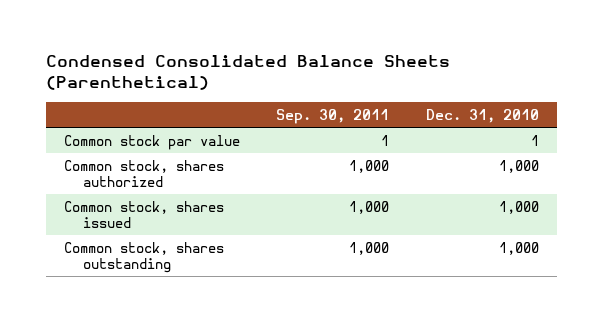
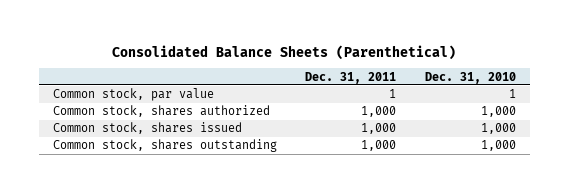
- Condensed Consolidated Balance Sheets (Parenthetical)
+ Consolidated Balance Sheets (Parenthetical)
- | Sep. 30, 2011 | Dec. 31, 2010
+ | Dec. 31, 2011 | Dec. 31, 2010
- Common stock par value | 1 | 1
+ Common stock, par value | 1 | 1

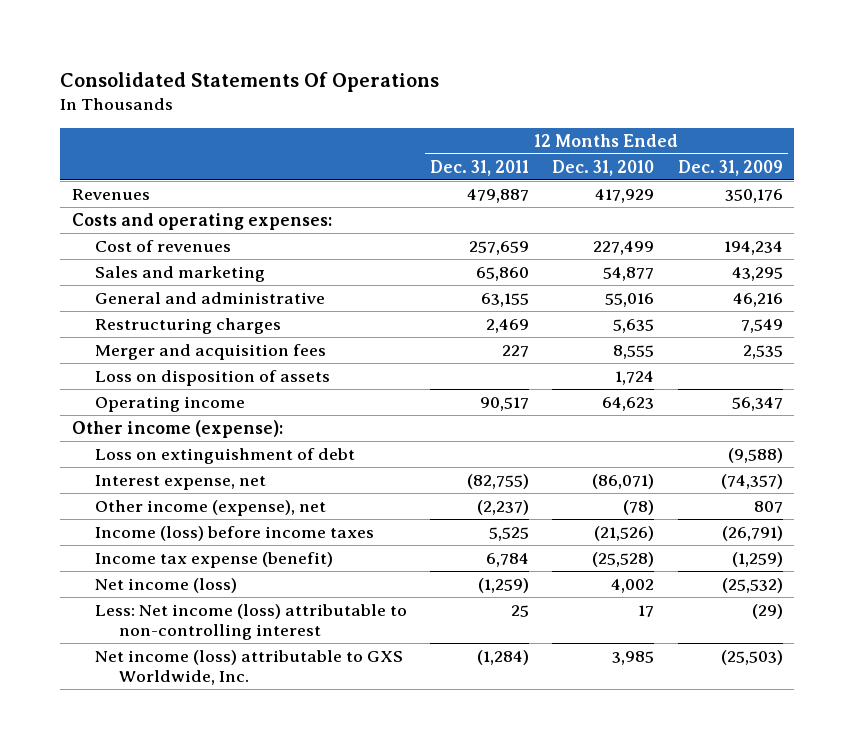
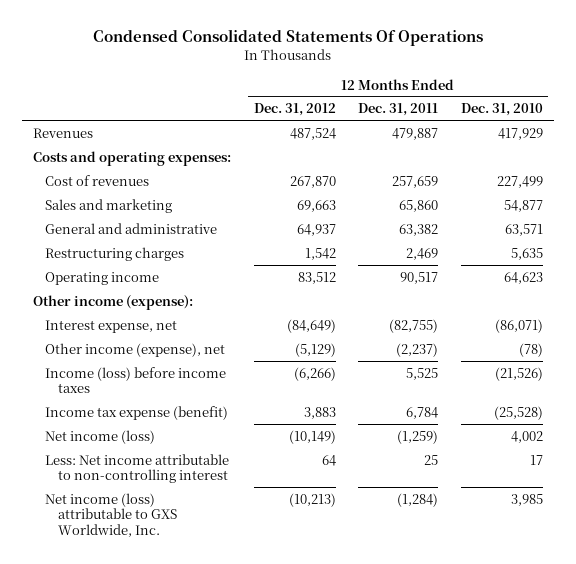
- Consolidated Statements Of Operations
+ Condensed Consolidated Statements Of Operations
- | 12 Months Ended Dec. 31, 2011 | 12 Months Ended Dec. 31, 2010 | 12 Months Ended Dec. 31, 2009
+ | 12 Months Ended Dec. 31, 2012 | 12 Months Ended Dec. 31, 2011 | 12 Months Ended Dec. 31, 2010
- General and administrative | 63,155 | 55,016 | 46,216
+ General and administrative | 64,937 | 63,382 | 63,571
- Merger and acquisition fees | 227 | 8,555 | 2,535
- Loss on disposition of assets | | 1,724 |
- Loss on extinguishment of debt | | | (9,588)
- Less: Net income (loss) attributable to non-controlling interest | 25 | 17 | (29)
+ Less: Net income attributable to non-controlling interest | 64 | 25 | 17

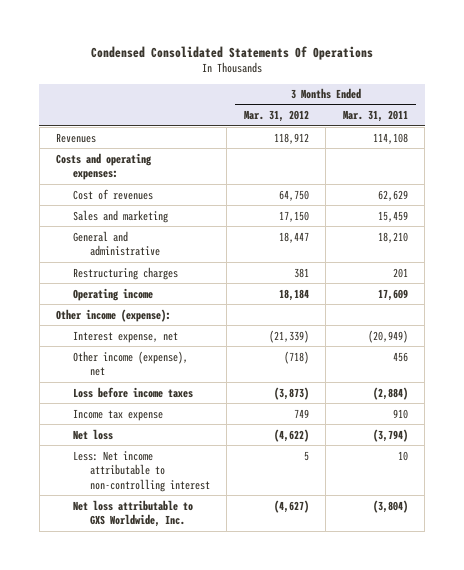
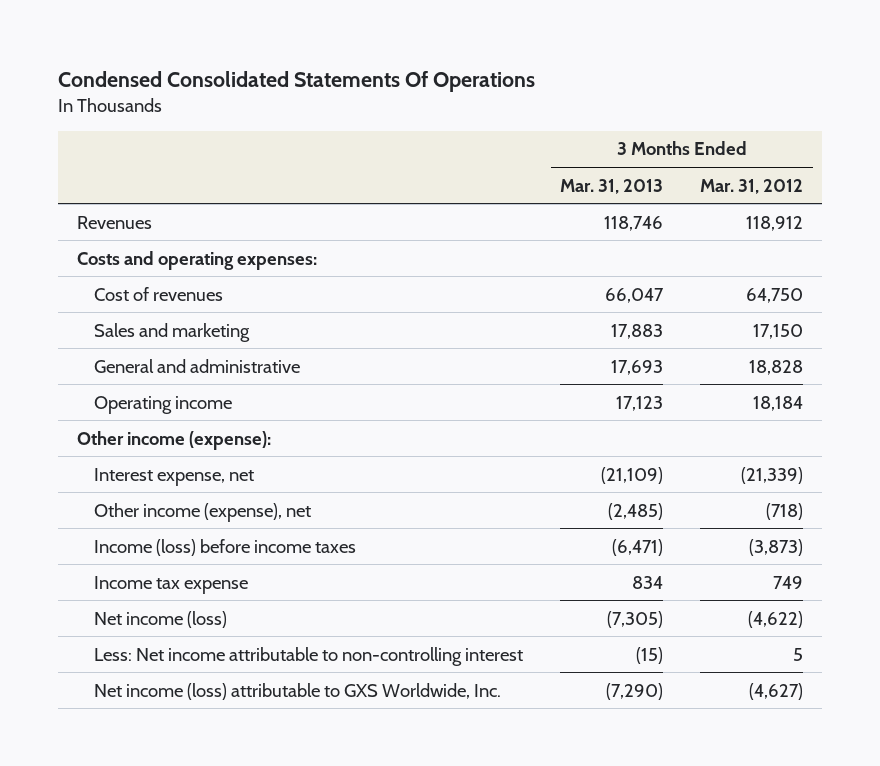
- | 3 Months Ended Mar. 31, 2012 | 3 Months Ended Mar. 31, 2011
+ | 3 Months Ended Mar. 31, 2013 | 3 Months Ended Mar. 31, 2012
- General and administrative | 18,447 | 18,210
- Restructuring charges | 381 | 201
+ General and administrative | 17,693 | 18,828
- Loss before income taxes | (3,873) | (2,884)
+ Income (loss) before income taxes | (6,471) | (3,873)
- Net loss | (4,622) | (3,794)
+ Net income (loss) | (7,305) | (4,622)
- Net loss attributable to GXS Worldwide, Inc. | (4,627) | (3,804)
+ Net income (loss) attributable to GXS Worldwide, Inc. | (7,290) | (4,627)

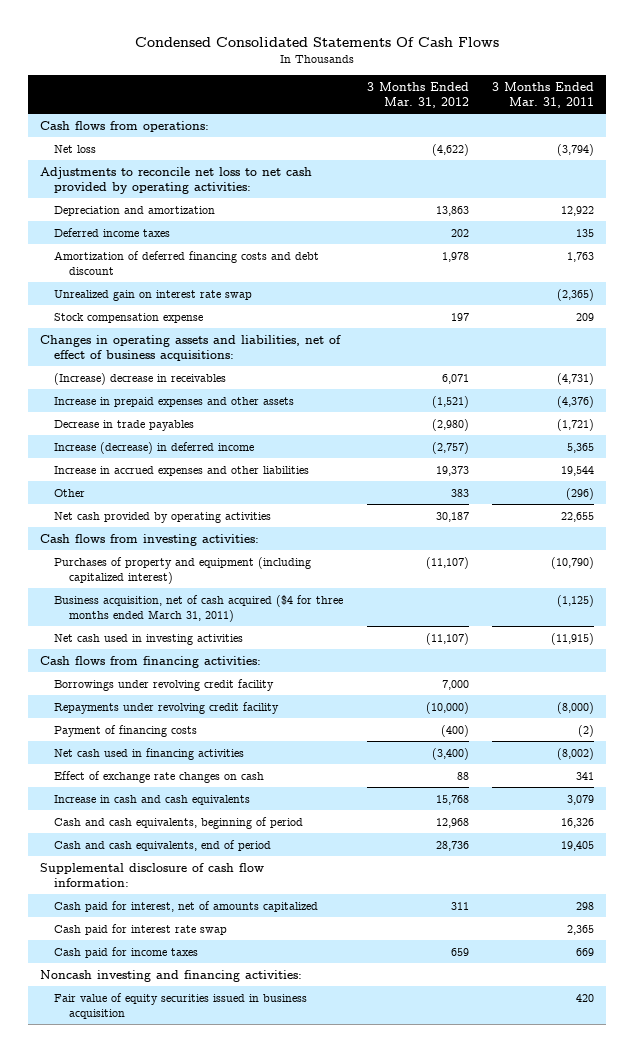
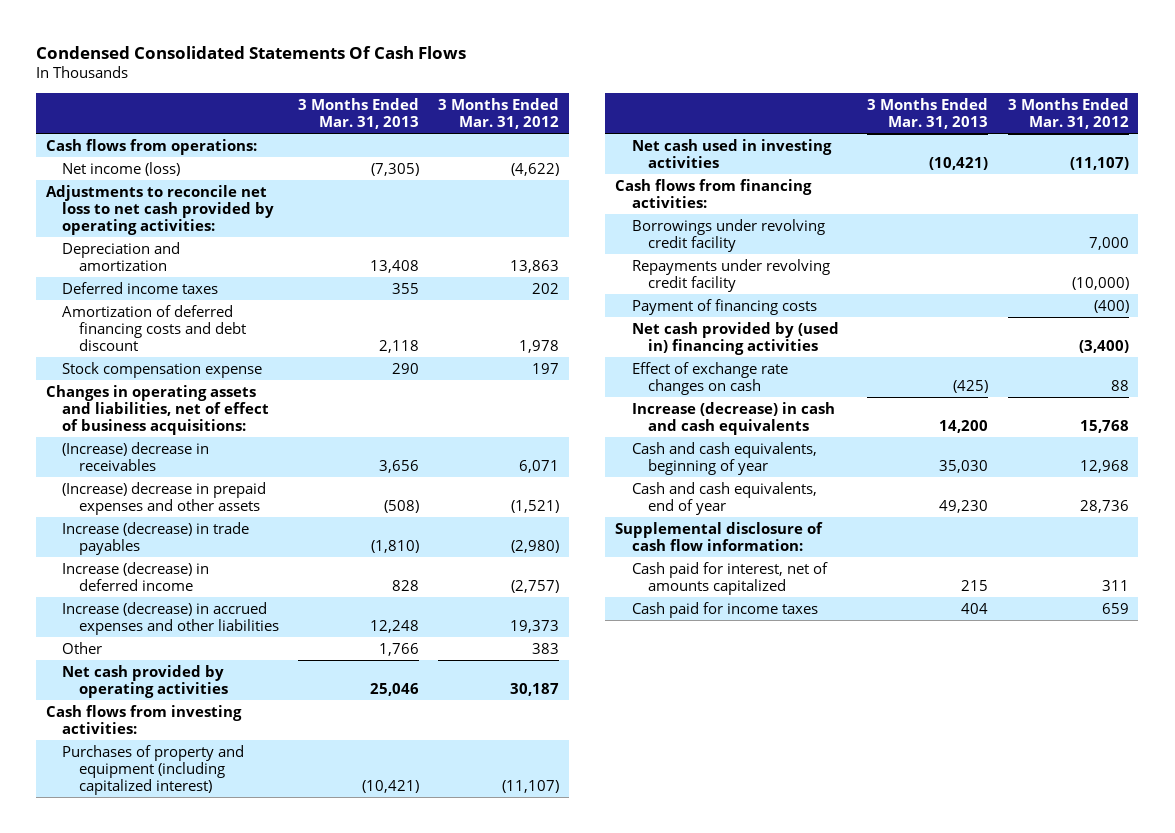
- | 3 Months Ended Mar. 31, 2012 | 3 Months Ended Mar. 31, 2011
+ | 3 Months Ended Mar. 31, 2013 | 3 Months Ended Mar. 31, 2012
- Net loss | (4,622) | (3,794)
+ Net income (loss) | (7,305) | (4,622)
- Unrealized gain on interest rate swap | | (2,365)
- Increase in prepaid expenses and other assets | (1,521) | (4,376)
- Decrease in trade payables | (2,980) | (1,721)
+ (Increase) decrease in prepaid expenses and other assets | (508) | (1,521)
+ Increase (decrease) in trade payables | (1,810) | (2,980)
- Increase in accrued expenses and other liabilities | 19,373 | 19,544
+ Increase (decrease) in accrued expenses and other liabilities | 12,248 | 19,373
- Business acquisition, net of cash acquired ($4 for three months ended March 31, 2011) | | (1,125)
- Net cash used in financing activities | (3,400) | (8,002)
+ Net cash provided by (used in) financing activities | | (3,400)
- Increase in cash and cash equivalents | 15,768 | 3,079
- Cash and cash equivalents, beginning of period | 12,968 | 16,326
- Cash and cash equivalents, end of period | 28,736 | 19,405
+ Increase (decrease) in cash and cash equivalents | 14,200 | 15,768
+ Cash and cash equivalents, beginning of year | 35,030 | 12,968
+ Cash and cash equivalents, end of year | 49,230 | 28,736
- Cash paid for interest rate swap | | 2,365
- Noncash investing and financing activities:
- Fair value of equity securities issued in business acquisition | | 420

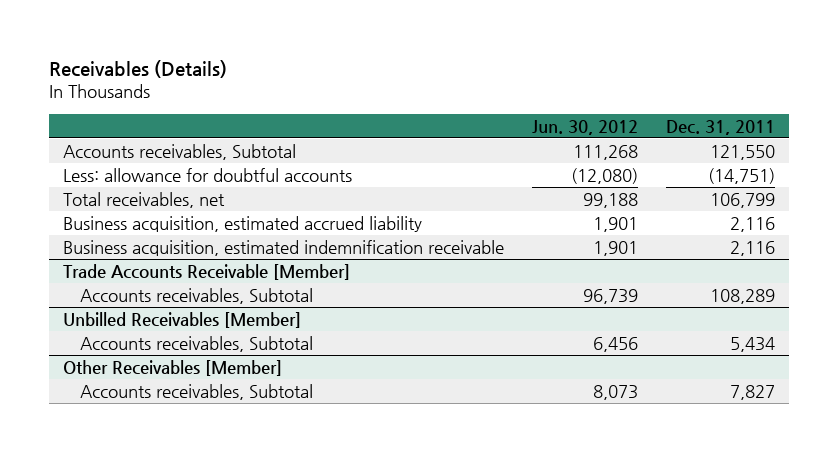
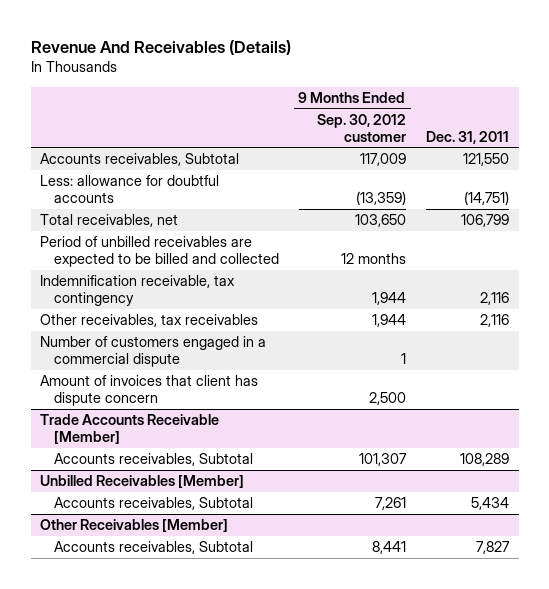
- Receivables (Details)
+ Revenue And Receivables (Details)
- | Jun. 30, 2012 | Dec. 31, 2011
+ | 9 Months Ended Sep. 30, 2012 customer | Dec. 31, 2011
- Business acquisition, estimated accrued liability | 1,901 | 2,116
- Business acquisition, estimated indemnification receivable | 1,901 | 2,116
+ Period of unbilled receivables are expected to be billed and collected | 12 months |
+ Indemnification receivable, tax contingency | 1,944 | 2,116
+ Other receivables, tax receivables | 1,944 | 2,116
+ Number of customers engaged in a commercial dispute | 1 |
+ Amount of invoices that client has dispute concern | 2,500 |

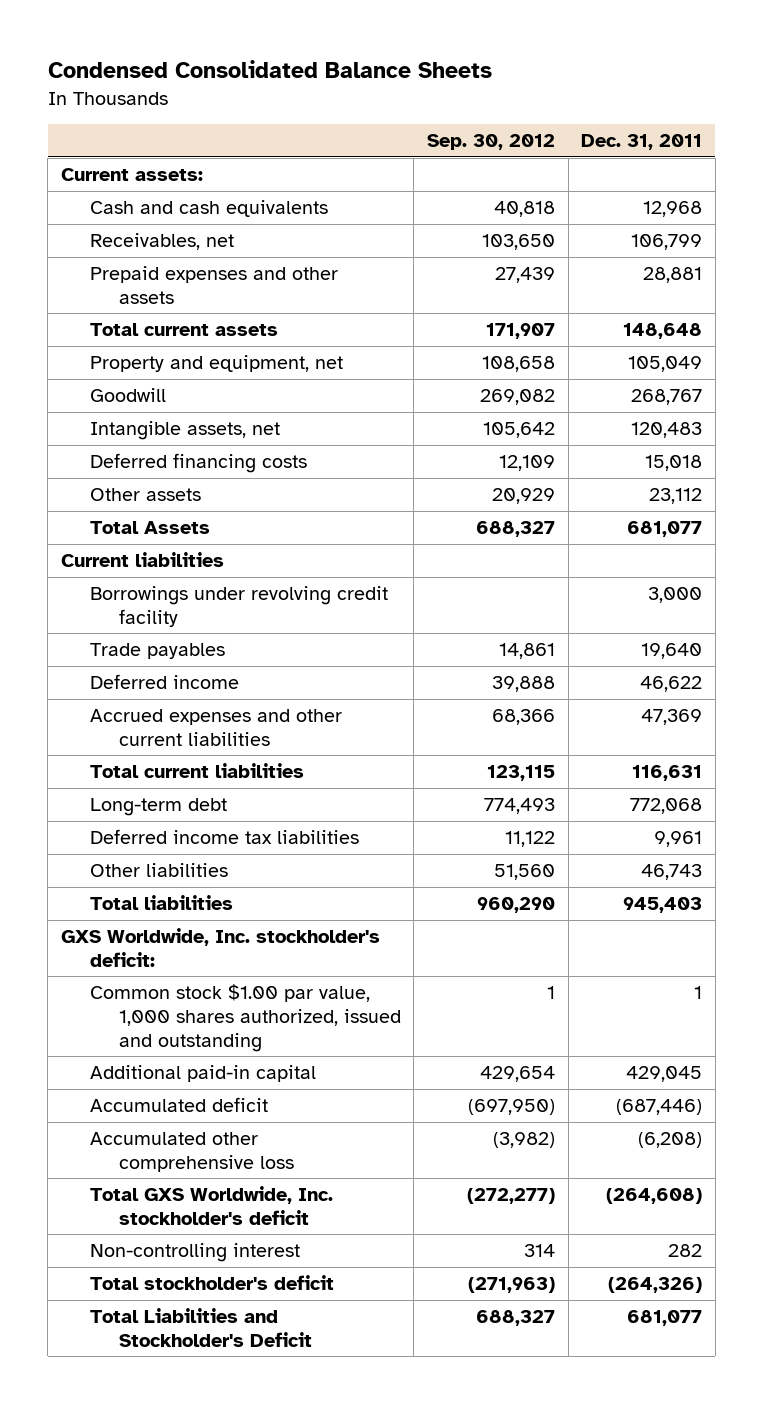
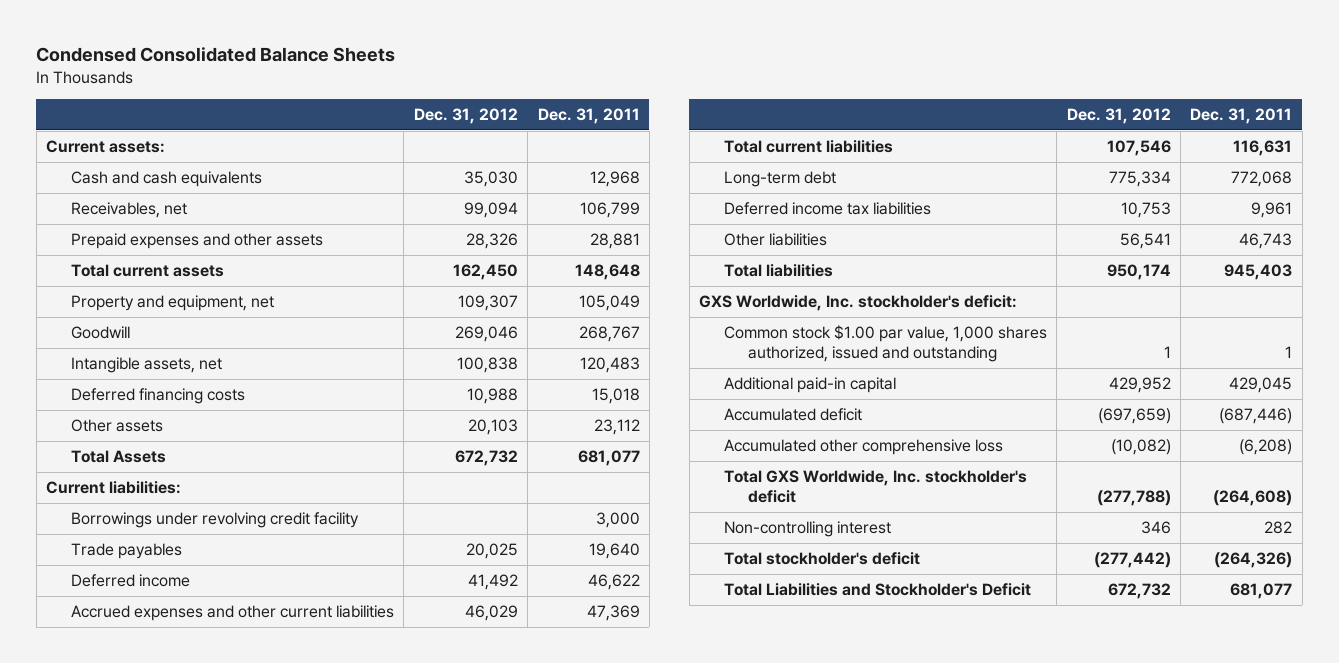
- | Sep. 30, 2012 | Dec. 31, 2011
+ | Dec. 31, 2012 | Dec. 31, 2011
- Current liabilities
+ Current liabilities:

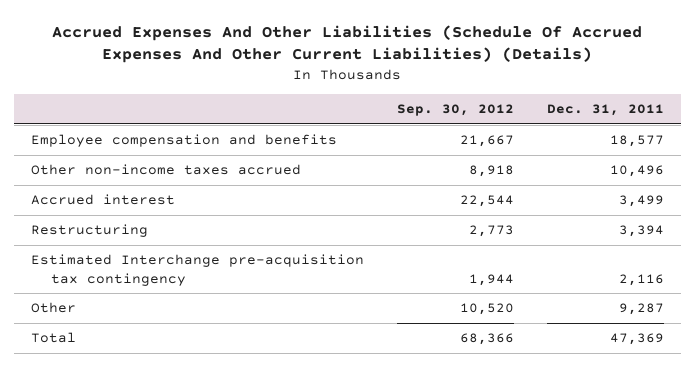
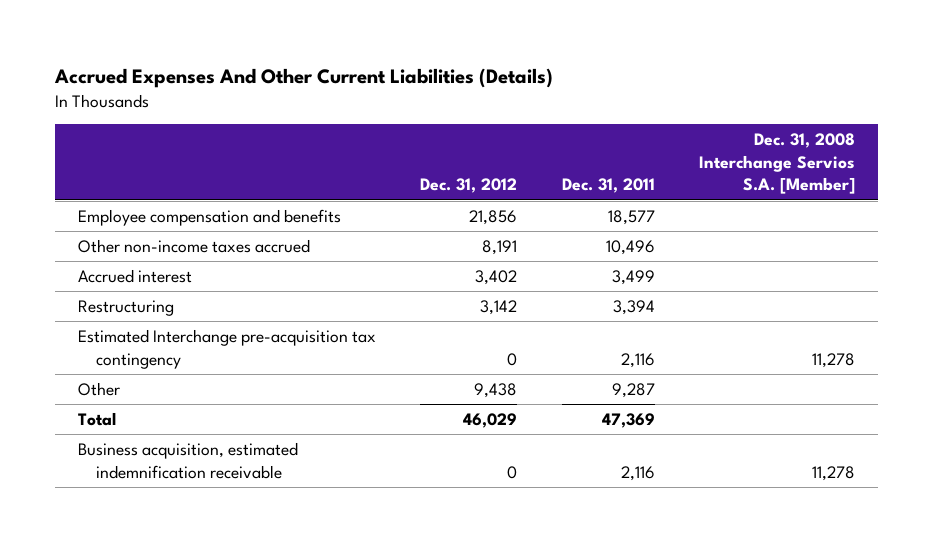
- Accrued Expenses And Other Liabilities (Schedule Of Accrued Expenses And Other Current Liabilities) (Details)
+ Accrued Expenses And Other Current Liabilities (Details)
- | Sep. 30, 2012 | Dec. 31, 2011
+ | Dec. 31, 2012 | Dec. 31, 2011 | Dec. 31, 2008 Interchange Servios S.A. [Member]
+ Business acquisition, estimated indemnification receivable | 0 | 2,116 | 11,278

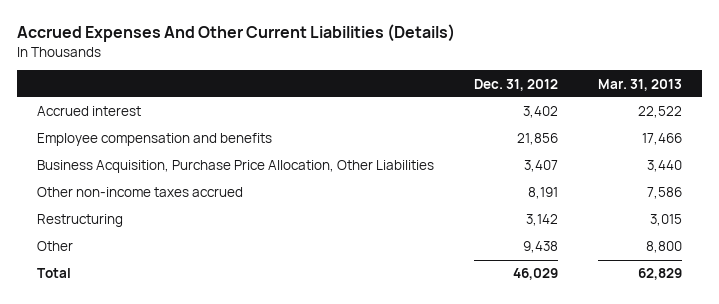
- | Dec. 31, 2012 | Dec. 31, 2011 | Dec. 31, 2008 Interchange Servios S.A. [Member]
+ | Dec. 31, 2012 | Mar. 31, 2013
moved up: Accrued interest | 3,402 | 22,522
+ Business Acquisition, Purchase Price Allocation, Other Liabilities | 3,407 | 3,440
- Estimated Interchange pre-acquisition tax contingency | 0 | 2,116 | 11,278
- Business acquisition, estimated indemnification receivable | 0 | 2,116 | 11,278

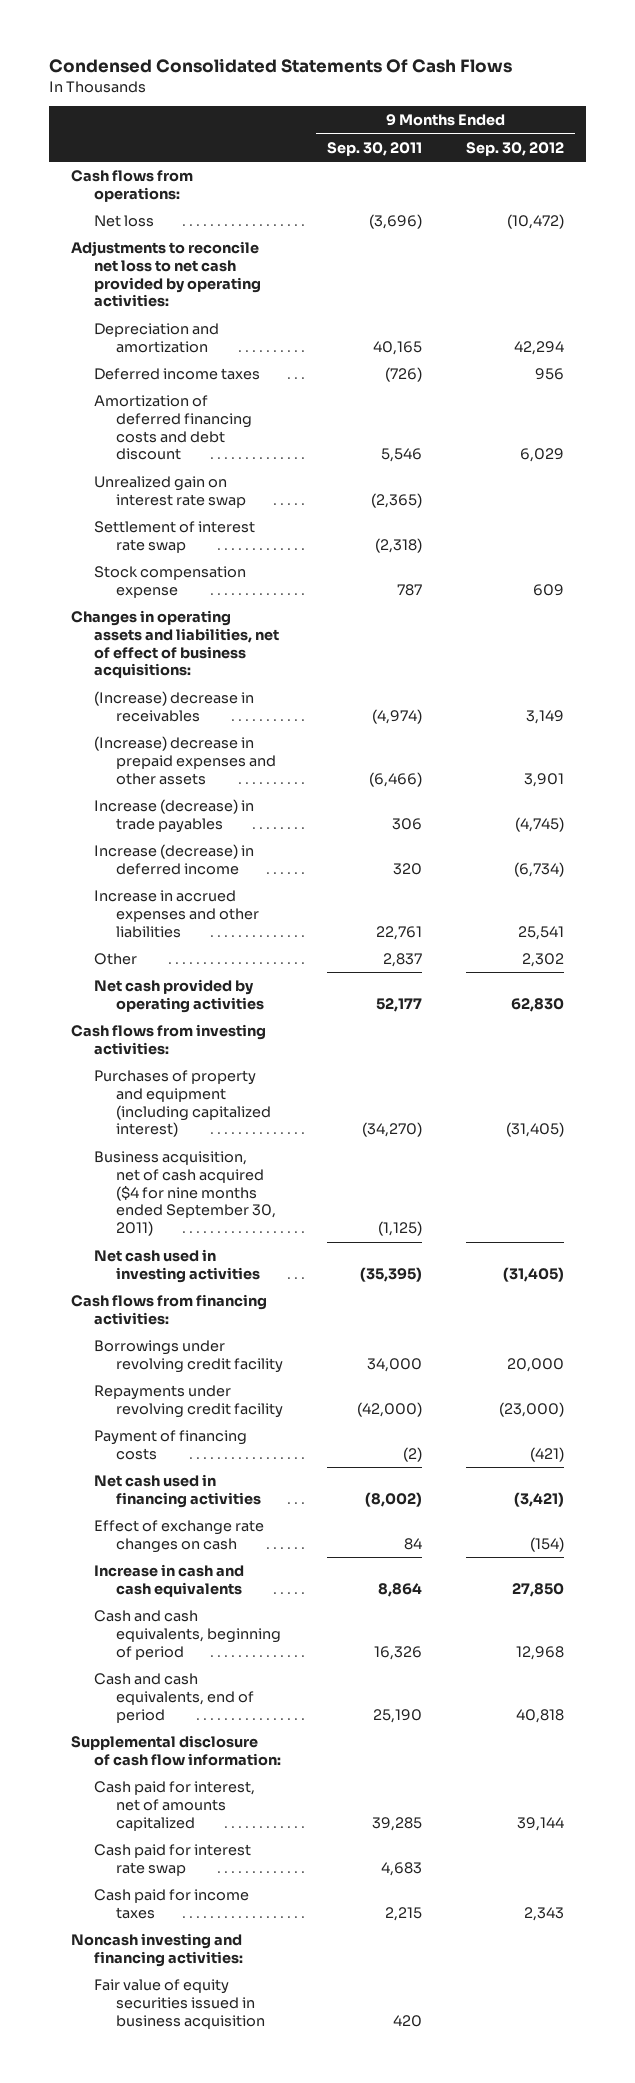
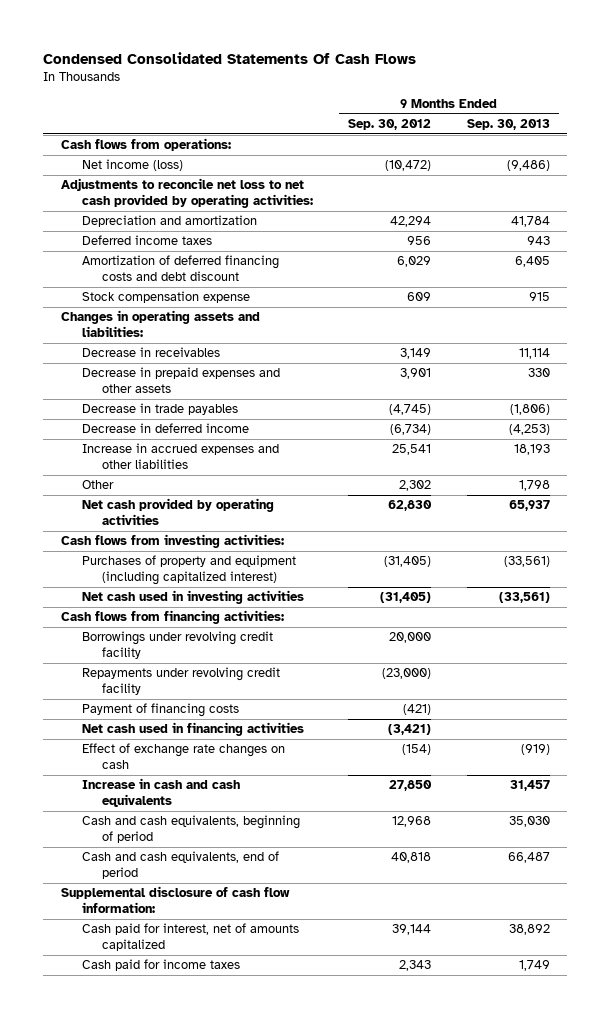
- | 9 Months Ended Sep. 30, 2011 | 9 Months Ended Sep. 30, 2012
+ | 9 Months Ended Sep. 30, 2012 | 9 Months Ended Sep. 30, 2013
- Net loss | (3,696) | (10,472)
+ Net income (loss) | (10,472) | (9,486)
- Unrealized gain on interest rate swap | (2,365) |
- Settlement of interest rate swap | (2,318) |
- Changes in operating assets and liabilities, net of effect of business acquisitions:
- (Increase) decrease in receivables | (4,974) | 3,149
- (Increase) decrease in prepaid expenses and other assets | (6,466) | 3,901
- Increase (decrease) in trade payables | 306 | (4,745)
- Increase (decrease) in deferred income | 320 | (6,734)
+ Changes in operating assets and liabilities:
+ Decrease in receivables | 3,149 | 11,114
+ Decrease in prepaid expenses and other assets | 3,901 | 330
+ Decrease in trade payables | (4,745) | (1,806)
+ Decrease in deferred income | (6,734) | (4,253)
- Business acquisition, net of cash acquired ($4 for nine months ended September 30, 2011) | (1,125) |
- Cash paid for interest rate swap | 4,683 |
- Noncash investing and financing activities:
- Fair value of equity securities issued in business acquisition | 420 |

